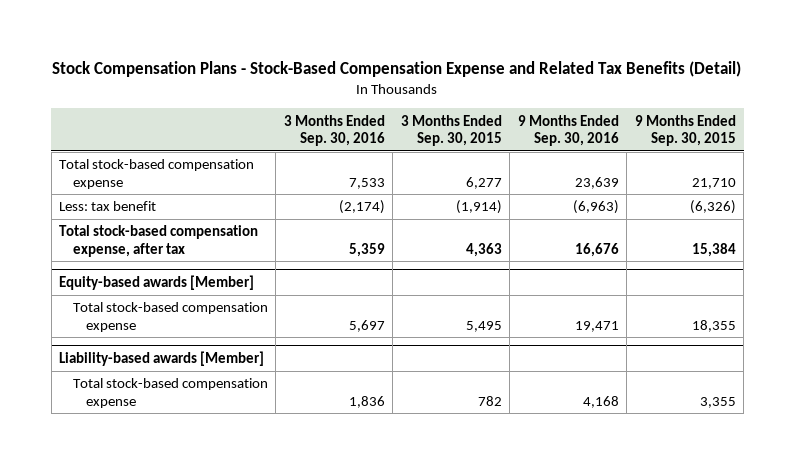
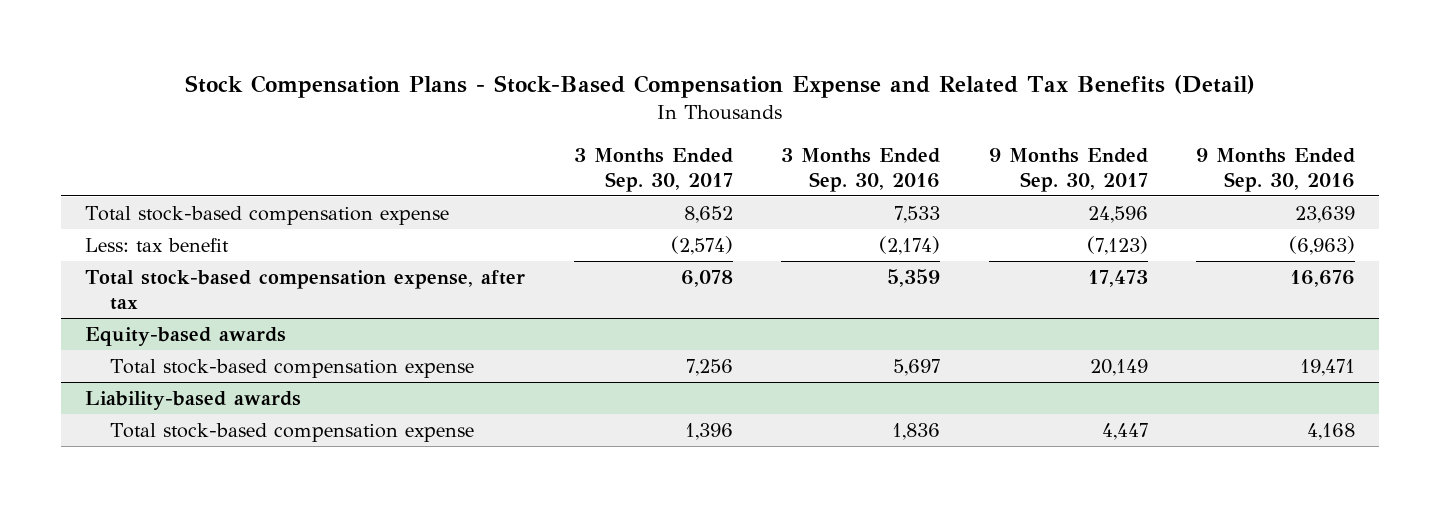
- | 3 Months Ended Sep. 30, 2016 | 3 Months Ended Sep. 30, 2015 | 9 Months Ended Sep. 30, 2016 | 9 Months Ended Sep. 30, 2015
+ | 3 Months Ended Sep. 30, 2017 | 3 Months Ended Sep. 30, 2016 | 9 Months Ended Sep. 30, 2017 | 9 Months Ended Sep. 30, 2016
- Equity-based awards [Member]
+ Equity-based awards
- Liability-based awards [Member]
+ Liability-based awards

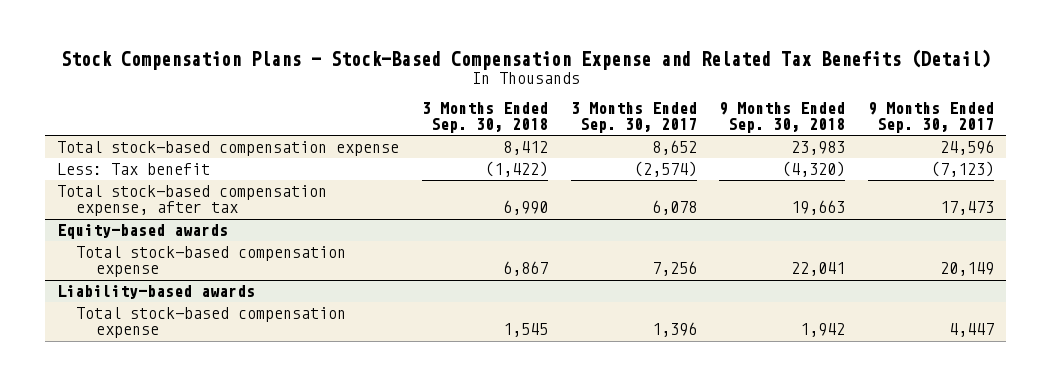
- | 3 Months Ended Sep. 30, 2017 | 3 Months Ended Sep. 30, 2016 | 9 Months Ended Sep. 30, 2017 | 9 Months Ended Sep. 30, 2016
+ | 3 Months Ended Sep. 30, 2018 | 3 Months Ended Sep. 30, 2017 | 9 Months Ended Sep. 30, 2018 | 9 Months Ended Sep. 30, 2017
- Less: tax benefit | (2,574) | (2,174) | (7,123) | (6,963)
+ Less: Tax benefit | (1,422) | (2,574) | (4,320) | (7,123)

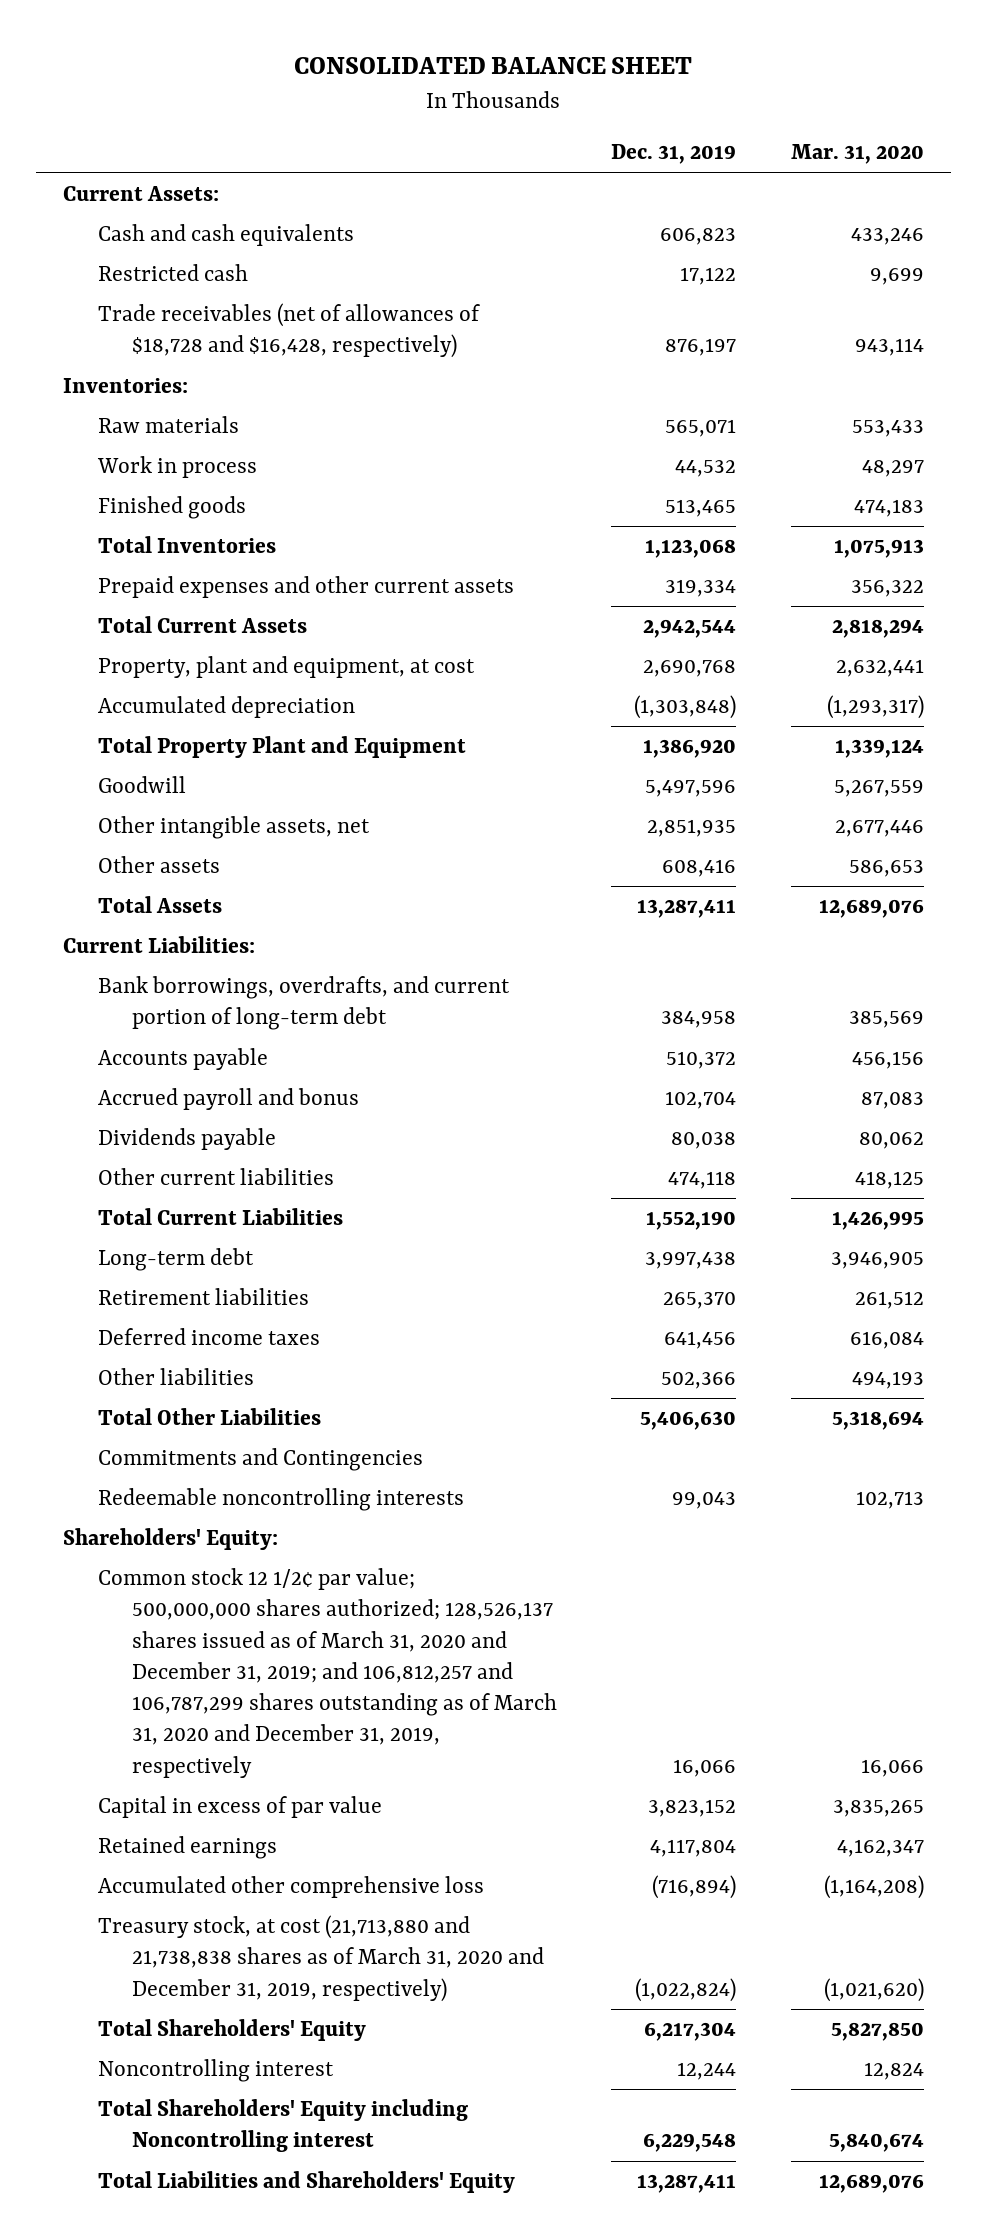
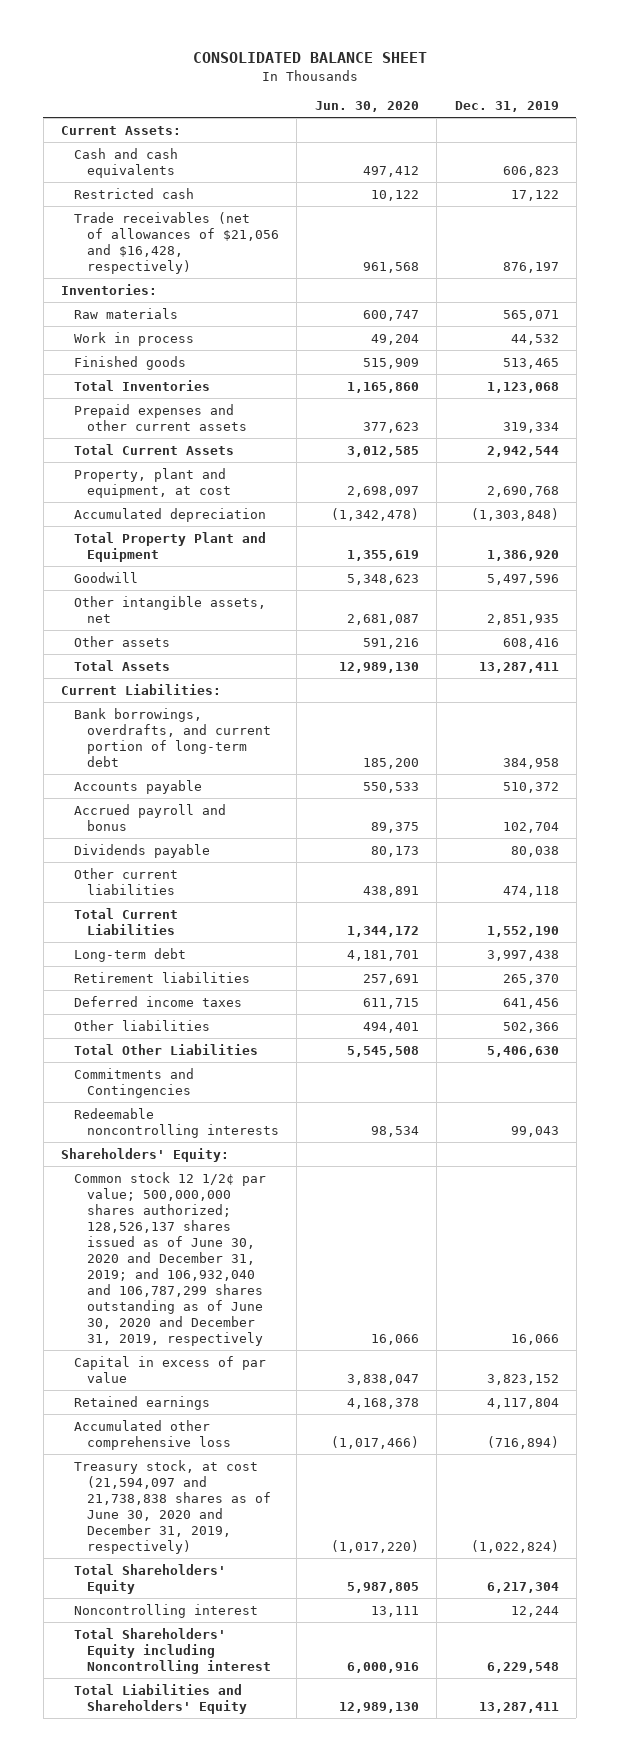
- | Dec. 31, 2019 | Mar. 31, 2020
+ | Jun. 30, 2020 | Dec. 31, 2019
- Trade receivables (net of allowances of $18,728 and $16,428, respectively) | 876,197 | 943,114
+ Trade receivables (net of allowances of $21,056 and $16,428, respectively) | 961,568 | 876,197
- Common stock 12 1/2¢ par value; 500,000,000 shares authorized; 128,526,137 shares issued as of March 31, 2020 and December 31, 2019; and 106,812,257 and 106,787,299 shares outstanding as of March 31, 2020 and December 31, 2019, respectively | 16,066 | 16,066
+ Common stock 12 1/2¢ par value; 500,000,000 shares authorized; 128,526,137 shares issued as of June 30, 2020 and December 31, 2019; and 106,932,040 and 106,787,299 shares outstanding as of June 30, 2020 and December 31, 2019, respectively | 16,066 | 16,066
- Treasury stock, at cost (21,713,880 and 21,738,838 shares as of March 31, 2020 and December 31, 2019, respectively) | (1,022,824) | (1,021,620)
+ Treasury stock, at cost (21,594,097 and 21,738,838 shares as of June 30, 2020 and December 31, 2019, respectively) | (1,017,220) | (1,022,824)

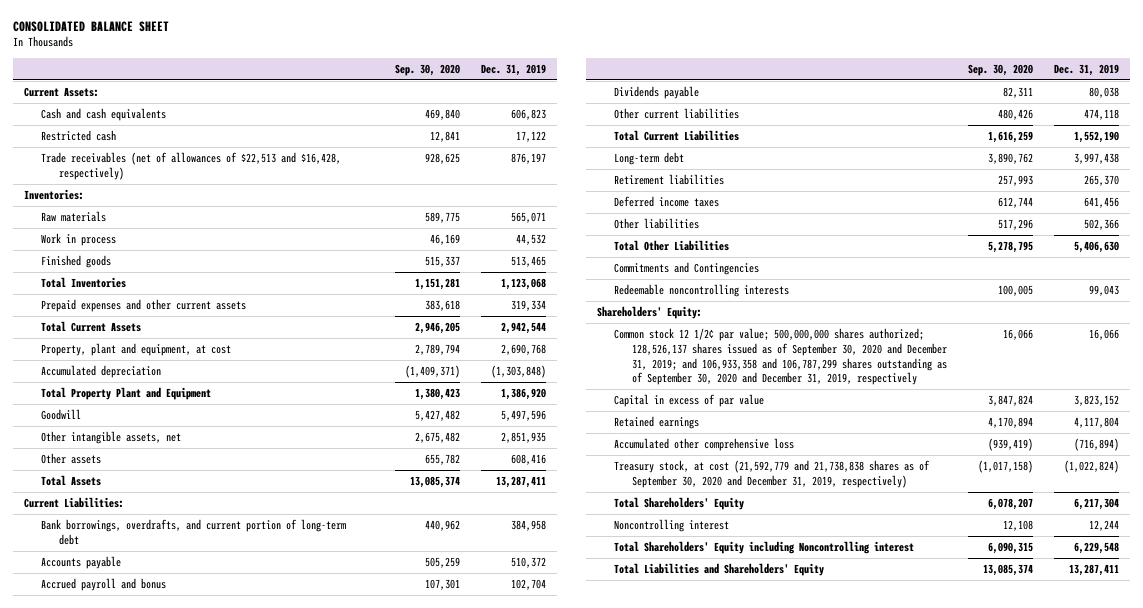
- | Jun. 30, 2020 | Dec. 31, 2019
+ | Sep. 30, 2020 | Dec. 31, 2019
- Trade receivables (net of allowances of $21,056 and $16,428, respectively) | 961,568 | 876,197
+ Trade receivables (net of allowances of $22,513 and $16,428, respectively) | 928,625 | 876,197
- Common stock 12 1/2¢ par value; 500,000,000 shares authorized; 128,526,137 shares issued as of June 30, 2020 and December 31, 2019; and 106,932,040 and 106,787,299 shares outstanding as of June 30, 2020 and December 31, 2019, respectively | 16,066 | 16,066
+ Common stock 12 1/2¢ par value; 500,000,000 shares authorized; 128,526,137 shares issued as of September 30, 2020 and December 31, 2019; and 106,933,358 and 106,787,299 shares outstanding as of September 30, 2020 and December 31, 2019, respectively | 16,066 | 16,066
- Treasury stock, at cost (21,594,097 and 21,738,838 shares as of June 30, 2020 and December 31, 2019, respectively) | (1,017,220) | (1,022,824)
+ Treasury stock, at cost (21,592,779 and 21,738,838 shares as of September 30, 2020 and December 31, 2019, respectively) | (1,017,158) | (1,022,824)

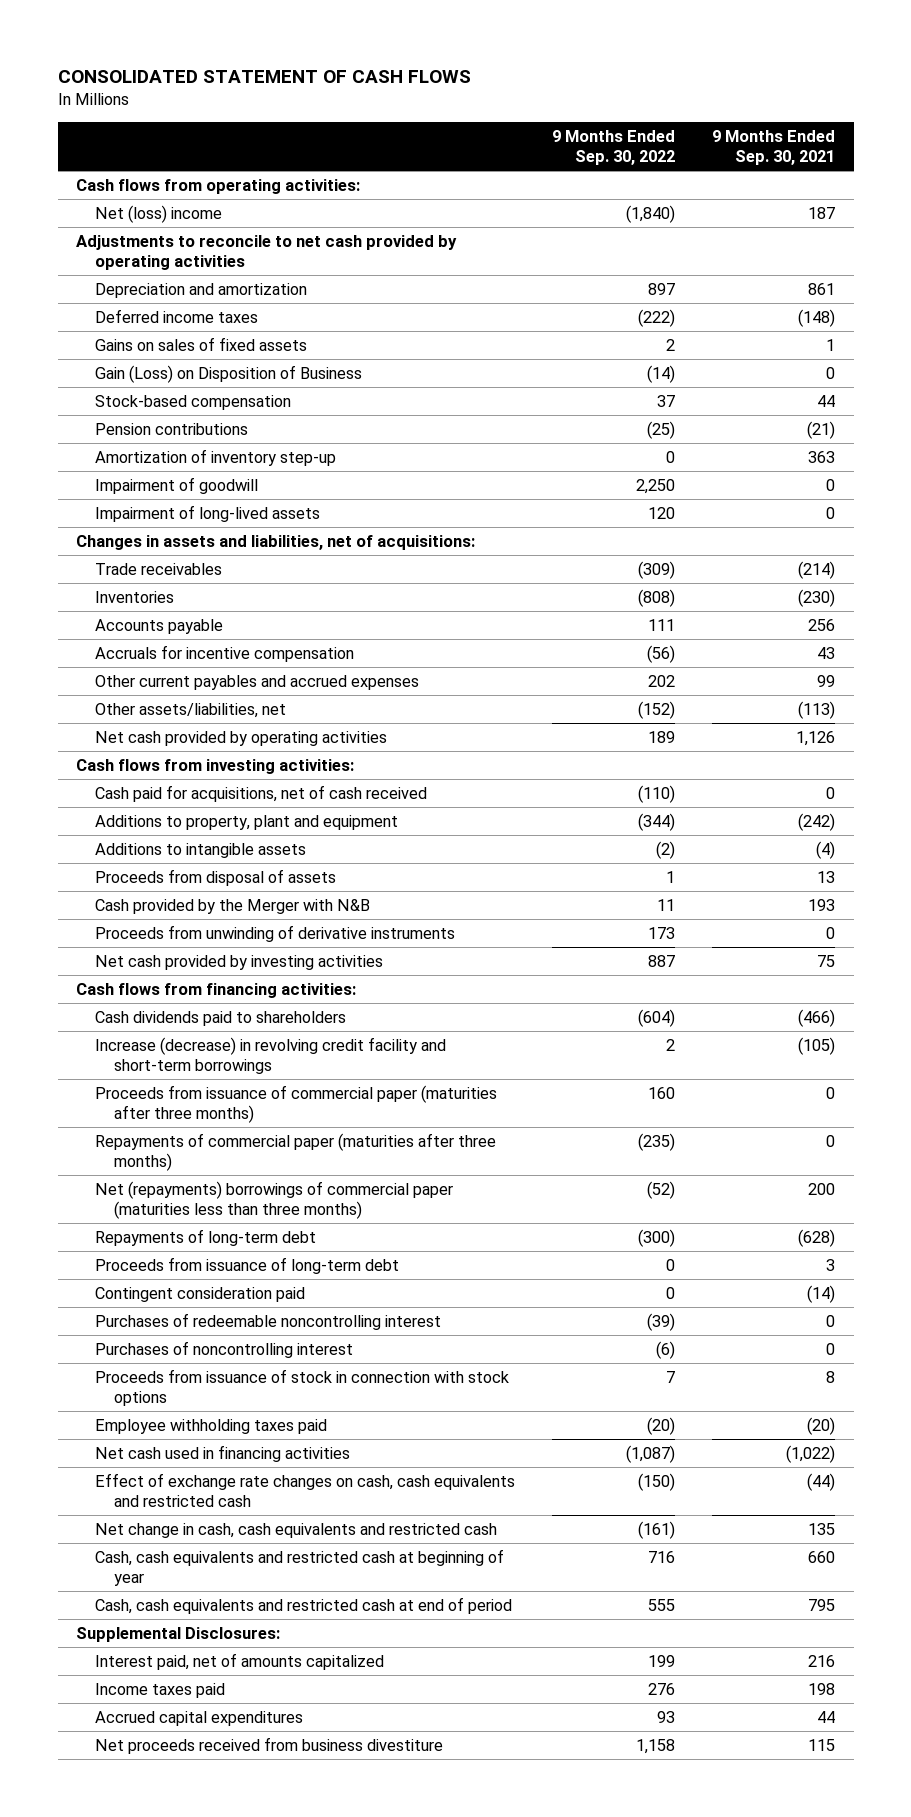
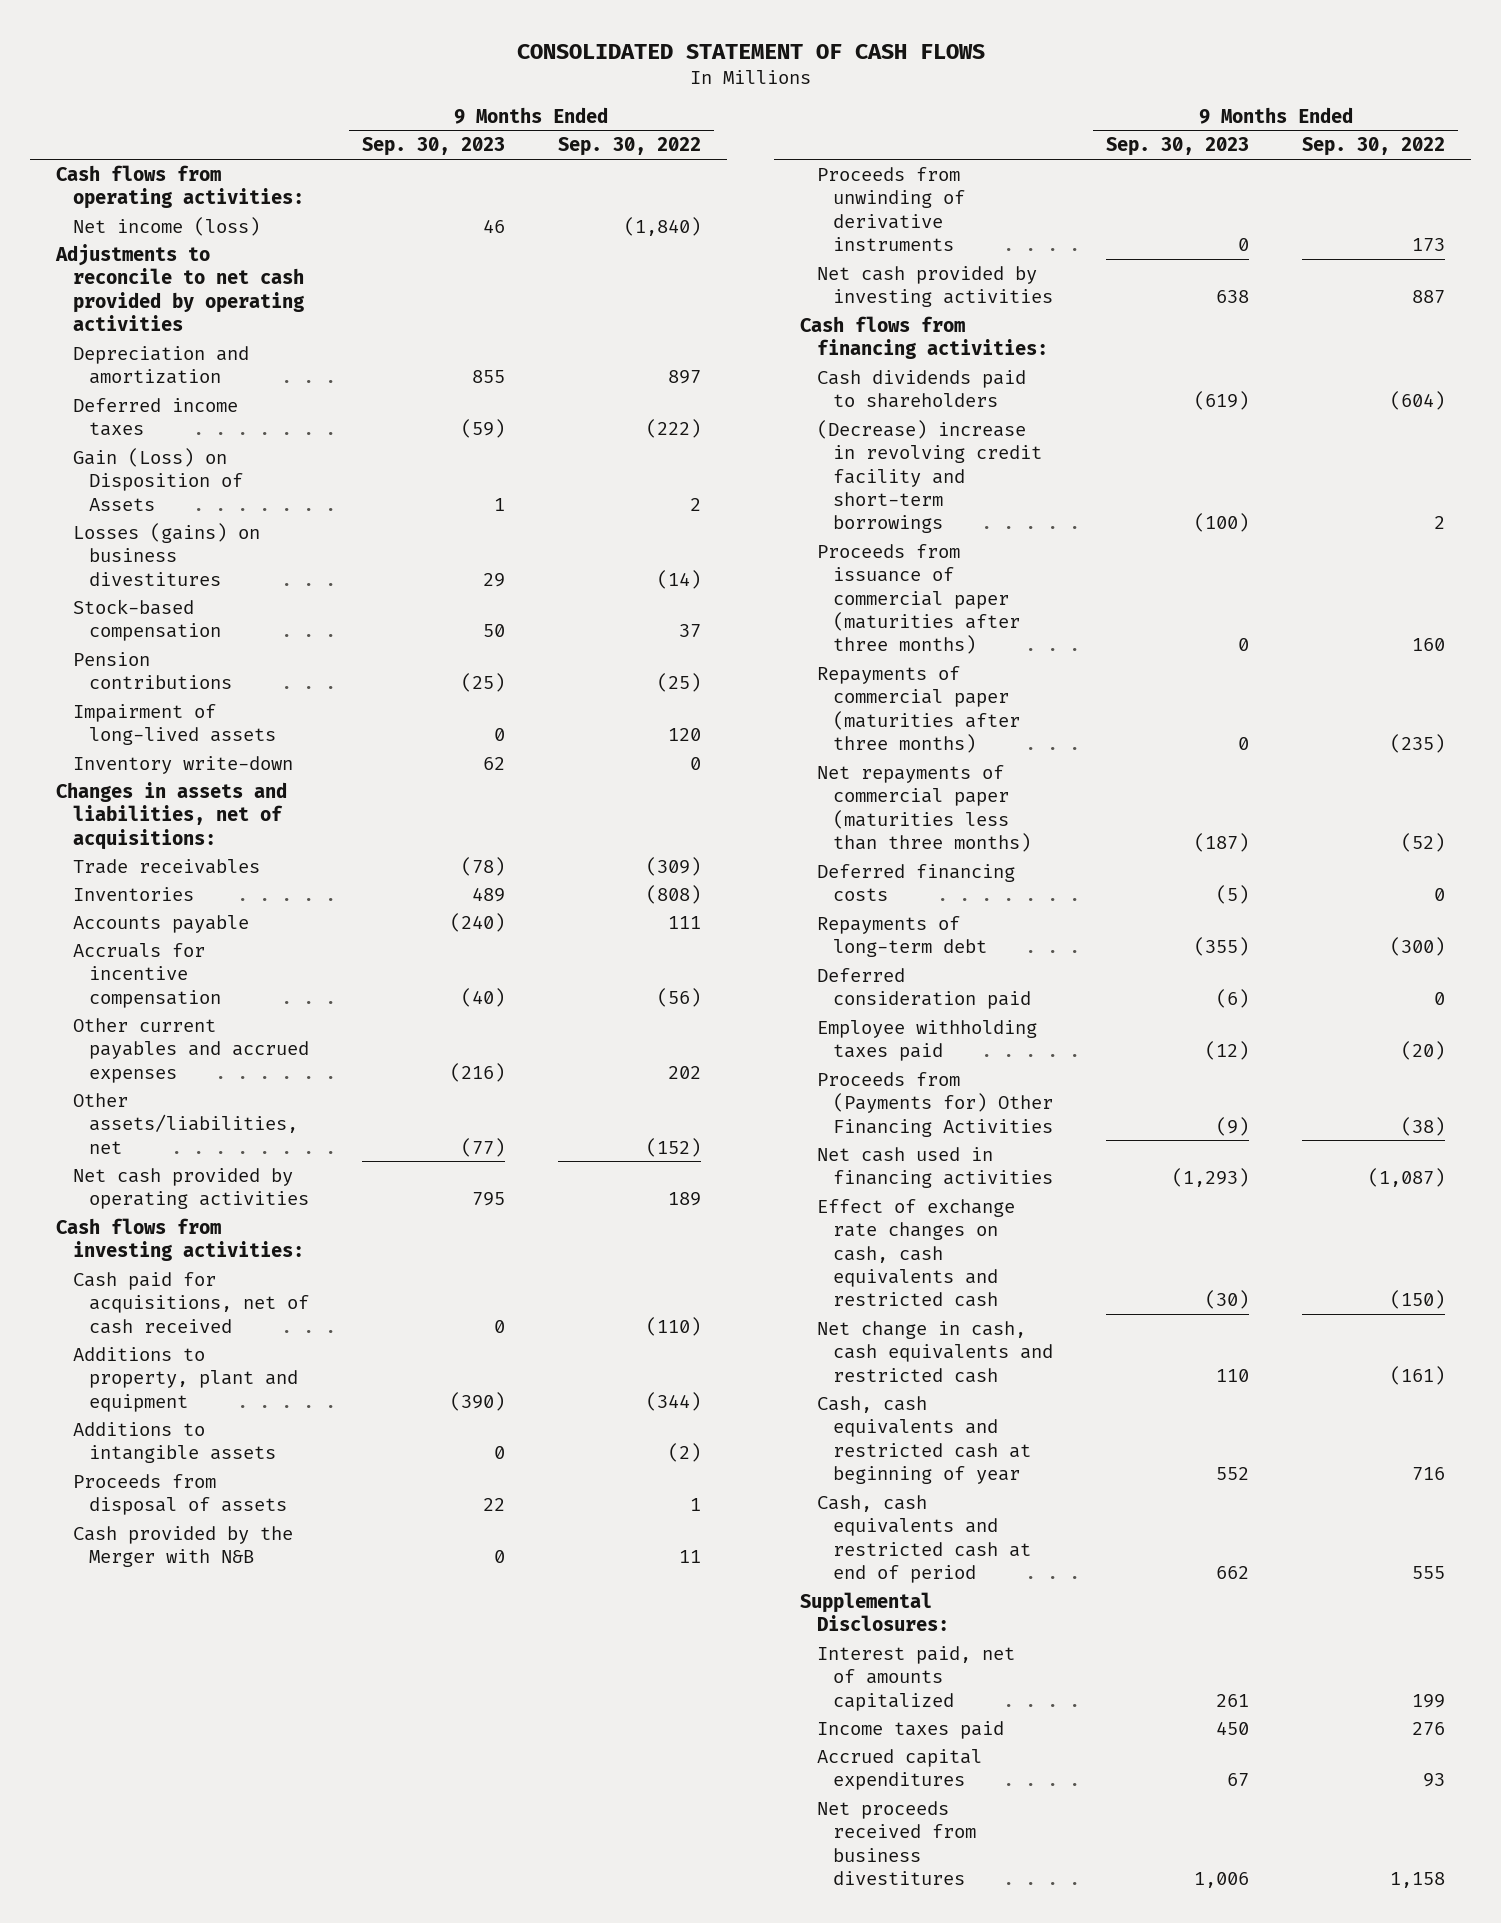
- | 9 Months Ended Sep. 30, 2022 | 9 Months Ended Sep. 30, 2021
+ | 9 Months Ended Sep. 30, 2023 | 9 Months Ended Sep. 30, 2022
- Net (loss) income | (1,840) | 187
+ Net income (loss) | 46 | (1,840)
- Gains on sales of fixed assets | 2 | 1
- Gain (Loss) on Disposition of Business | (14) | 0
+ Gain (Loss) on Disposition of Assets | 1 | 2
+ Losses (gains) on business divestitures | 29 | (14)
- Amortization of inventory step-up | 0 | 363
- Impairment of goodwill | 2,250 | 0
+ Inventory write-down | 62 | 0
- Increase (decrease) in revolving credit facility and short-term borrowings | 2 | (105)
+ (Decrease) increase in revolving credit facility and short-term borrowings | (100) | 2
- Net (repayments) borrowings of commercial paper (maturities less than three months) | (52) | 200
+ Net repayments of commercial paper (maturities less than three months) | (187) | (52)
+ Deferred financing costs | (5) | 0
- Proceeds from issuance of long-term debt | 0 | 3
- Contingent consideration paid | 0 | (14)
- Purchases of redeemable noncontrolling interest | (39) | 0
- Purchases of noncontrolling interest | (6) | 0
- Proceeds from issuance of stock in connection with stock options | 7 | 8
+ Deferred consideration paid | (6) | 0
+ Proceeds from (Payments for) Other Financing Activities | (9) | (38)
- Net proceeds received from business divestiture | 1,158 | 115
+ Net proceeds received from business divestitures | 1,006 | 1,158

